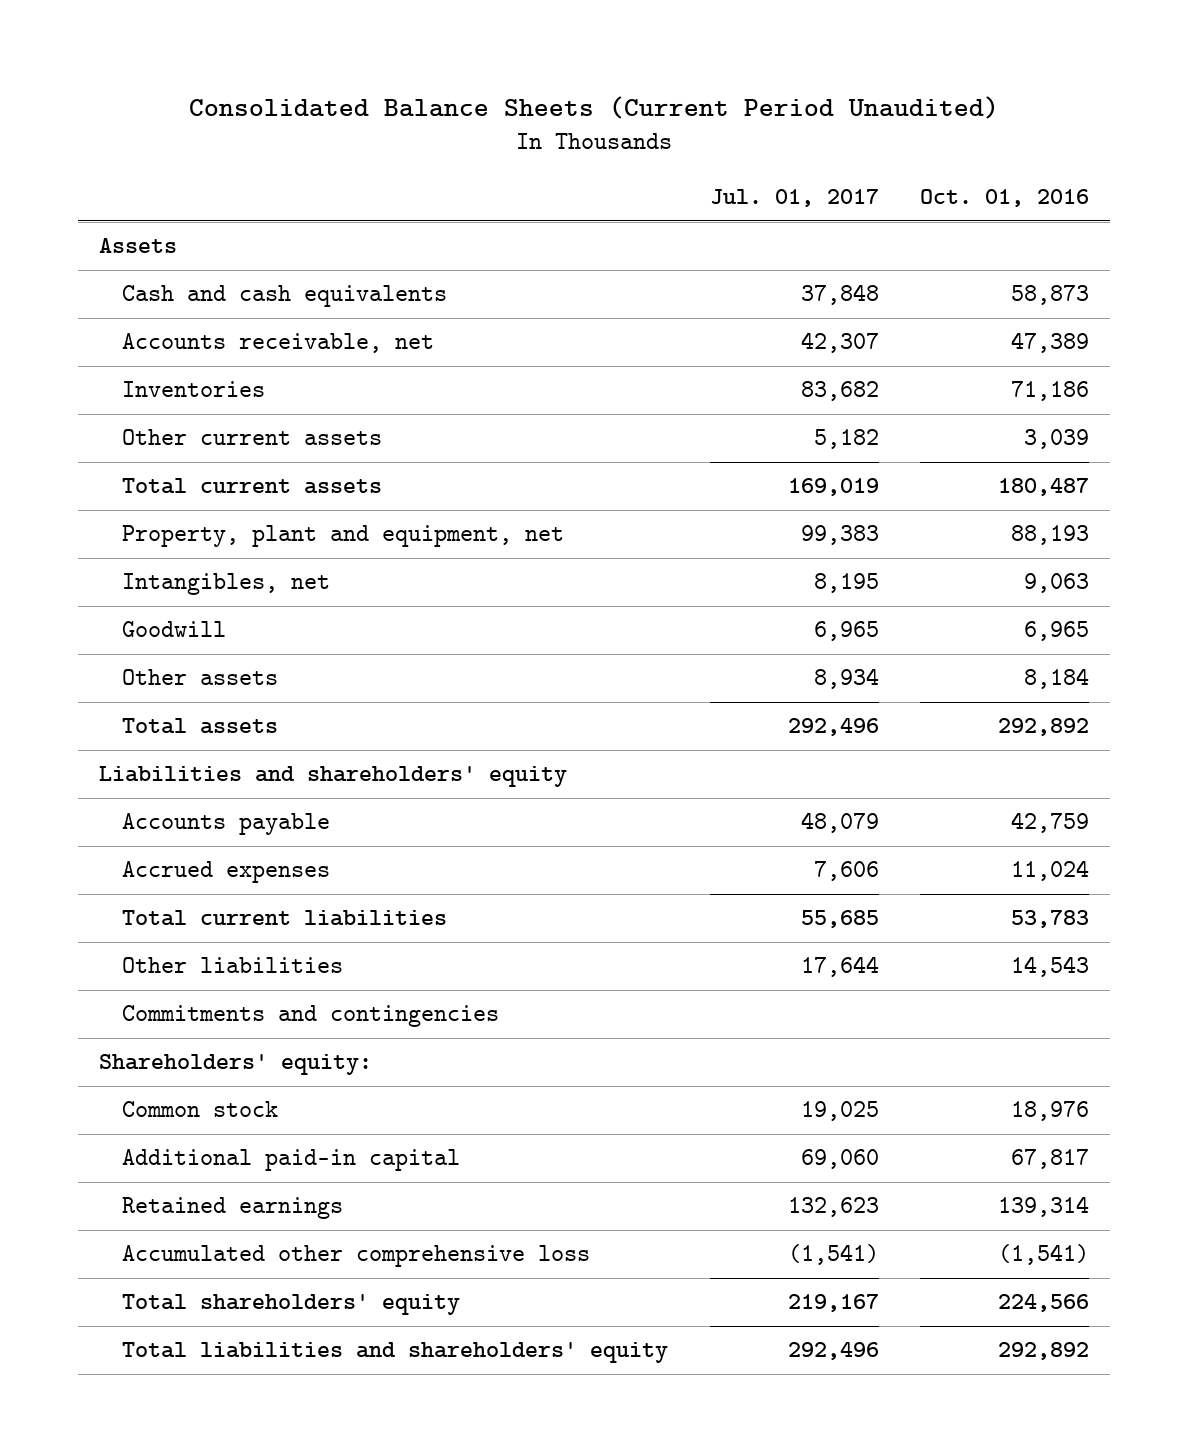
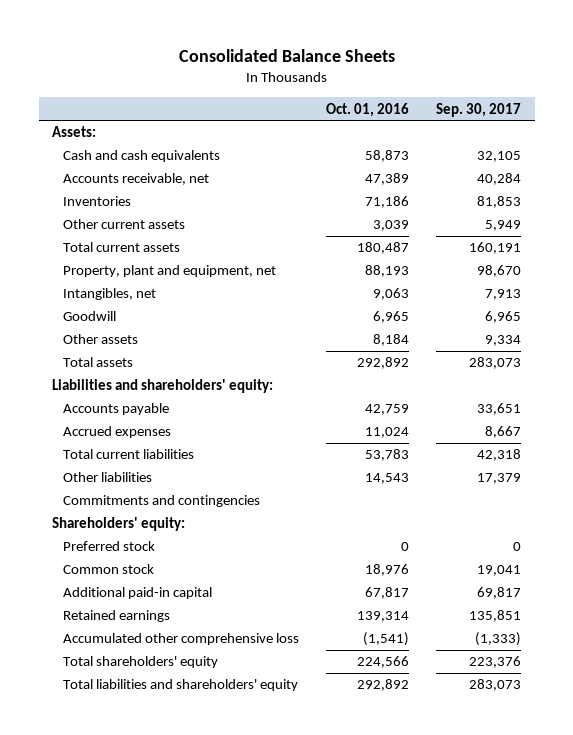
- Consolidated Balance Sheets (Current Period Unaudited)
+ Consolidated Balance Sheets
- | Jul. 01, 2017 | Oct. 01, 2016
+ | Oct. 01, 2016 | Sep. 30, 2017
- Assets
+ Assets:
- Liabilities and shareholders' equity
+ Liabilities and shareholders' equity:
+ Preferred stock | 0 | 0

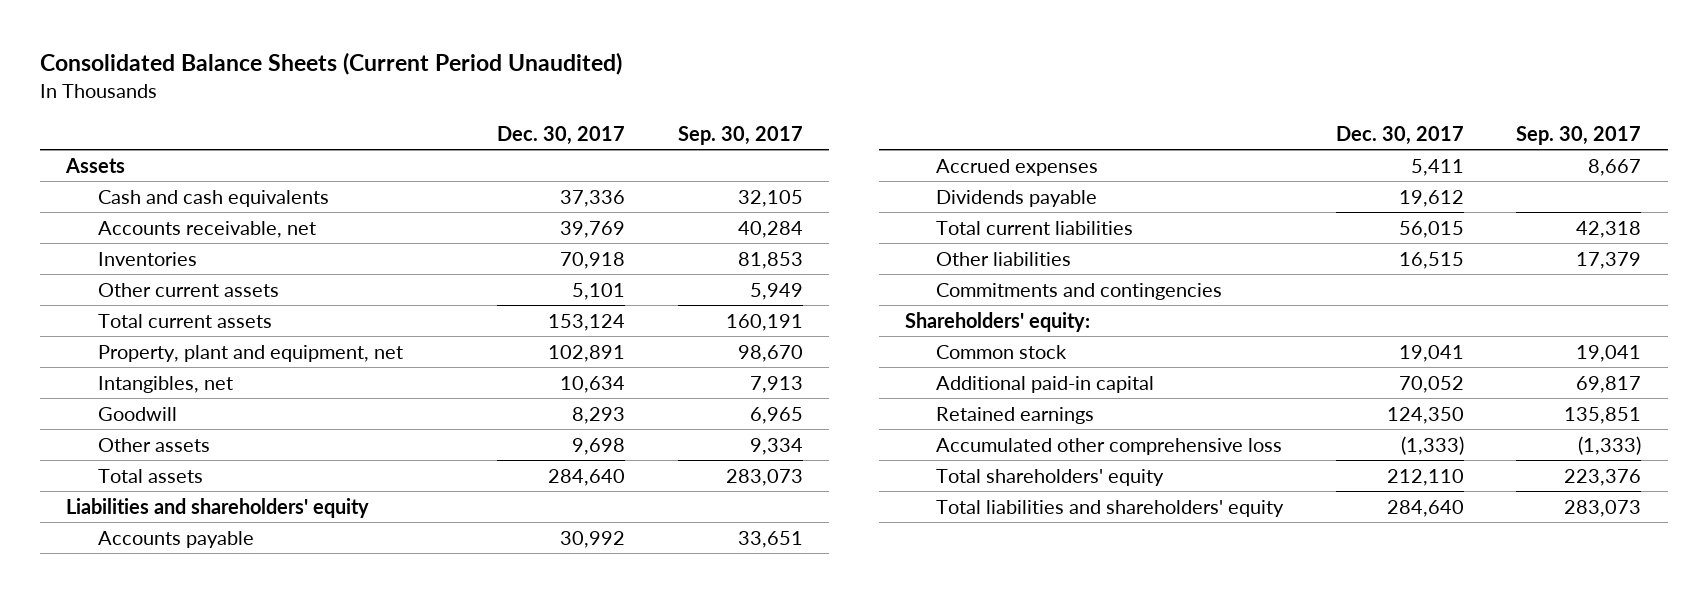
- Consolidated Balance Sheets
+ Consolidated Balance Sheets (Current Period Unaudited)
- | Oct. 01, 2016 | Sep. 30, 2017
+ | Dec. 30, 2017 | Sep. 30, 2017
- Assets:
+ Assets
- Liabilities and shareholders' equity:
+ Liabilities and shareholders' equity
+ Dividends payable | 19,612 |
- Preferred stock | 0 | 0

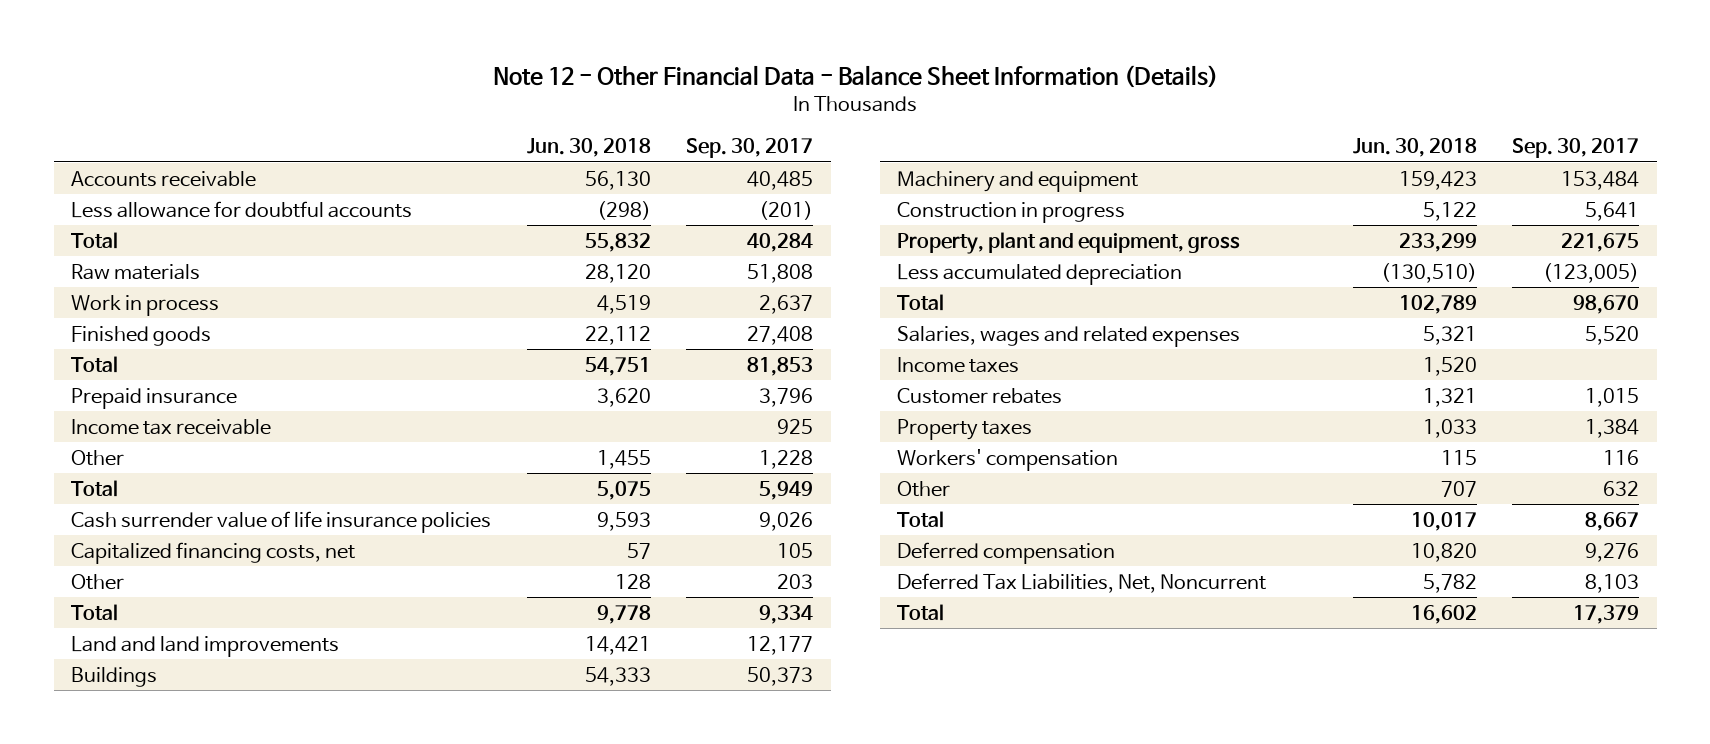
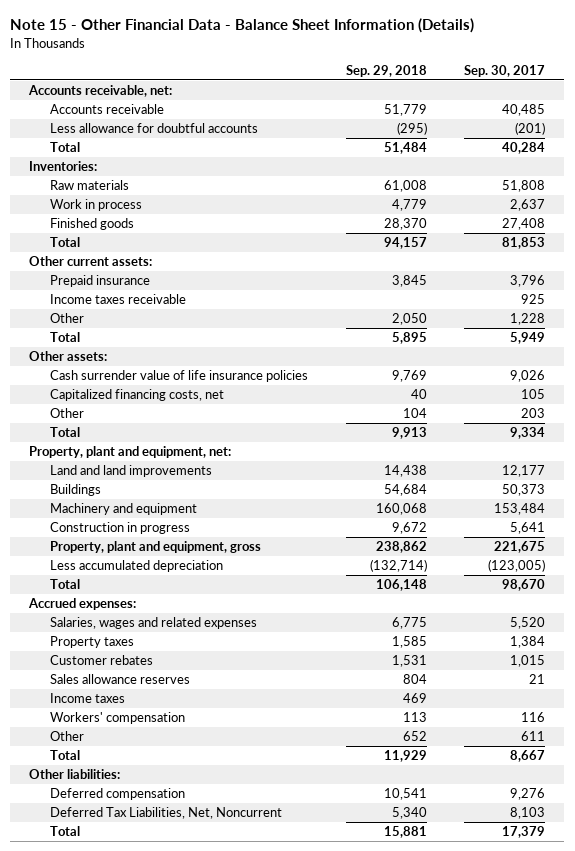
- Note 12 - Other Financial Data - Balance Sheet Information (Details)
+ Note 15 - Other Financial Data - Balance Sheet Information (Details)
- | Jun. 30, 2018 | Sep. 30, 2017
+ | Sep. 29, 2018 | Sep. 30, 2017
+ Accounts receivable, net:
+ Inventories:
+ Other current assets:
- Income tax receivable | | 925
+ Income taxes receivable | | 925
+ Other assets:
+ Property, plant and equipment, net:
+ Accrued expenses:
moved down: Customer rebates | 1,531 | 1,015
+ Sales allowance reserves | 804 | 21
moved down: Income taxes | 469 |
- Other | 707 | 632
+ Other | 652 | 611
+ Other liabilities:

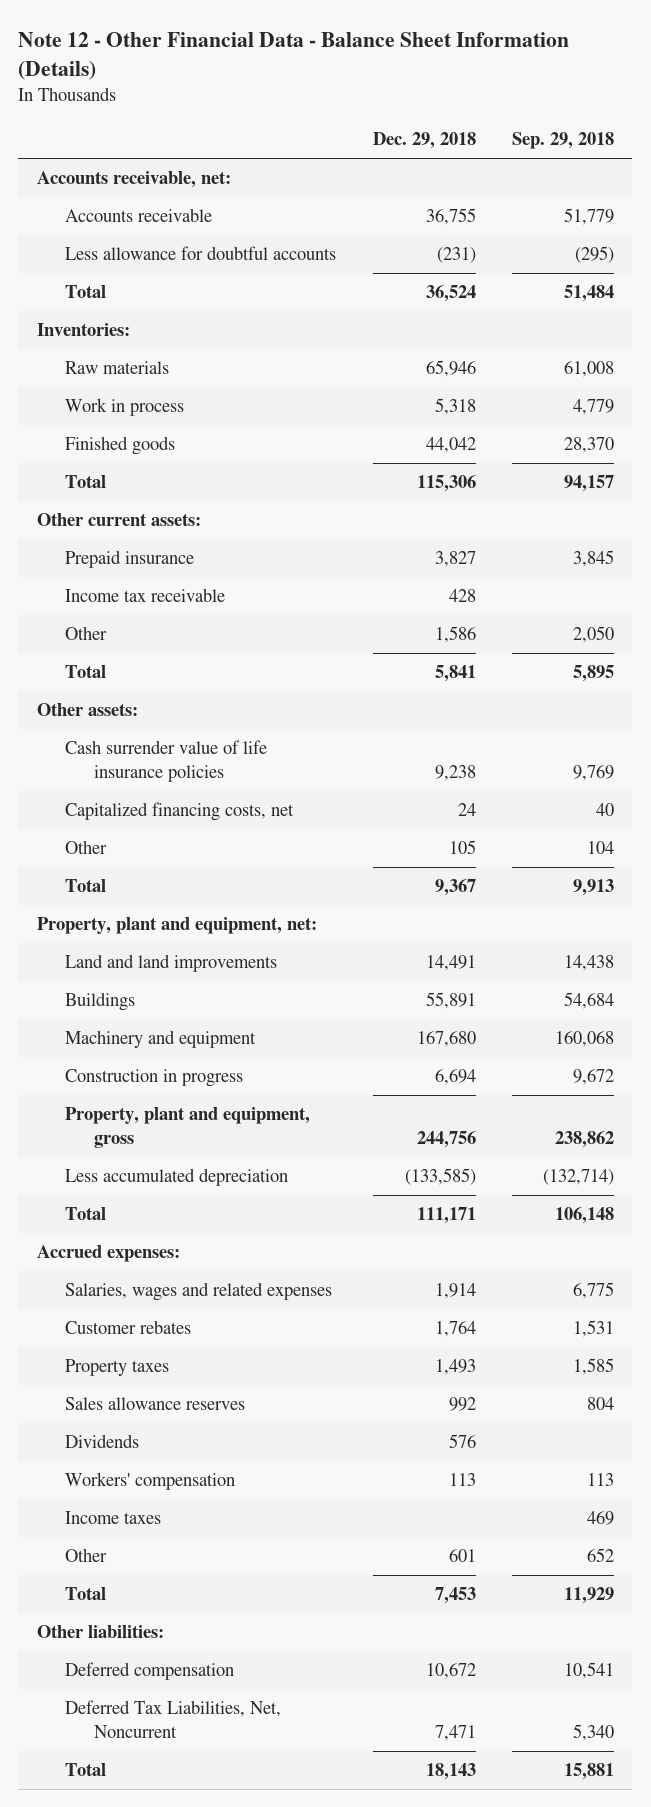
- Note 15 - Other Financial Data - Balance Sheet Information (Details)
+ Note 12 - Other Financial Data - Balance Sheet Information (Details)
- | Sep. 29, 2018 | Sep. 30, 2017
+ | Dec. 29, 2018 | Sep. 29, 2018
- Income taxes receivable | | 925
+ Income tax receivable | 428 |
moved down: Property taxes | 1,493 | 1,585
+ Dividends | 576 |
moved down: Income taxes | | 469

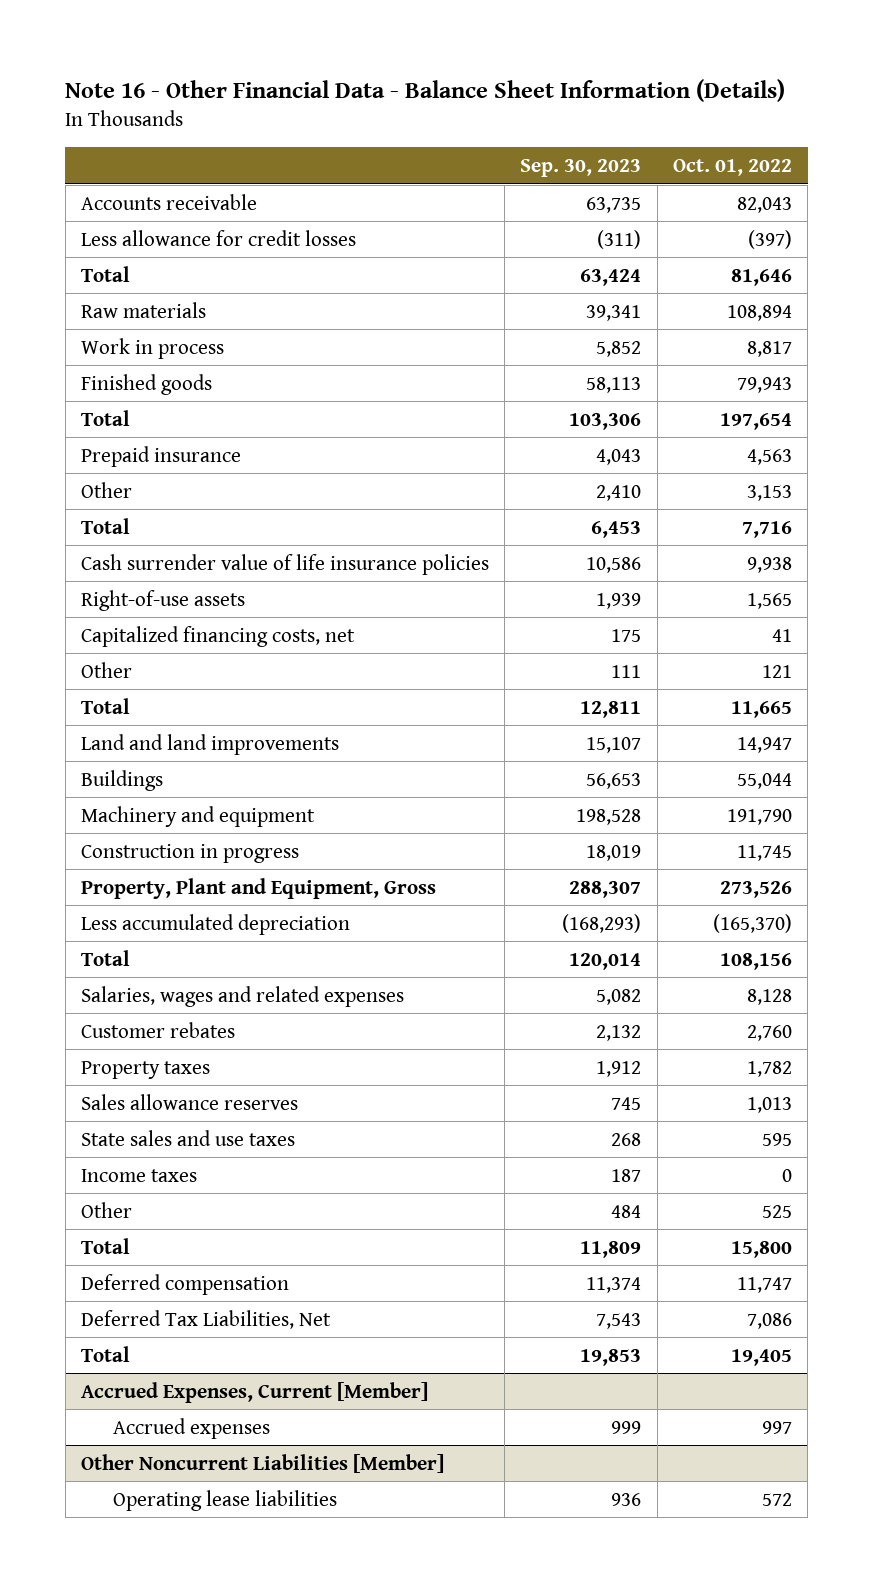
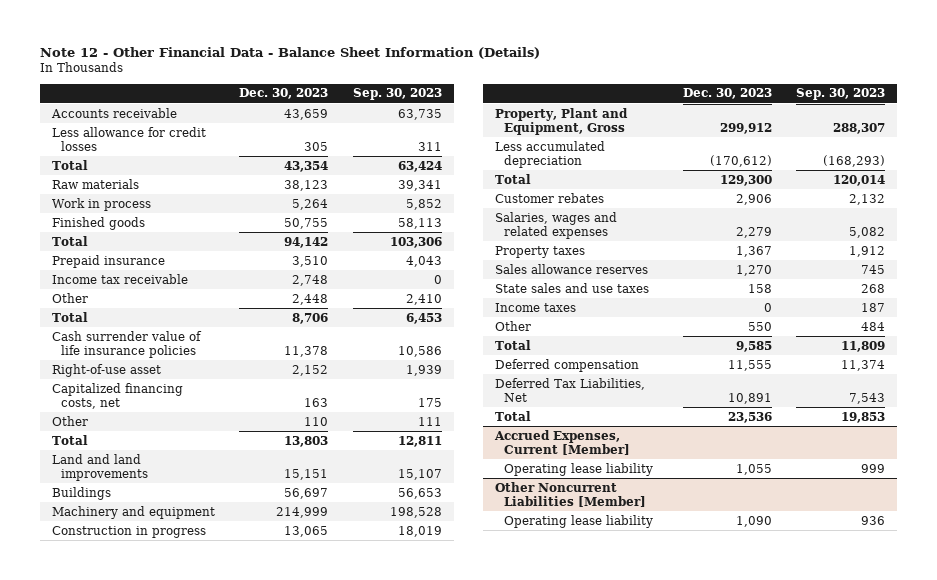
- Note 16 - Other Financial Data - Balance Sheet Information (Details)
+ Note 12 - Other Financial Data - Balance Sheet Information (Details)
- | Sep. 30, 2023 | Oct. 01, 2022
+ | Dec. 30, 2023 | Sep. 30, 2023
- Less allowance for credit losses | (311) | (397)
+ Less allowance for credit losses | 305 | 311
+ Income tax receivable | 2,748 | 0
- Right-of-use assets | 1,939 | 1,565
+ Right-of-use asset | 2,152 | 1,939
moved down: Salaries, wages and related expenses | 2,279 | 5,082
@ Accrued Expenses, Current [Member]
- Accrued expenses | 999 | 997
+ Operating lease liability | 1,055 | 999
@ Other Noncurrent Liabilities [Member]
- Operating lease liabilities | 936 | 572
+ Operating lease liability | 1,090 | 936

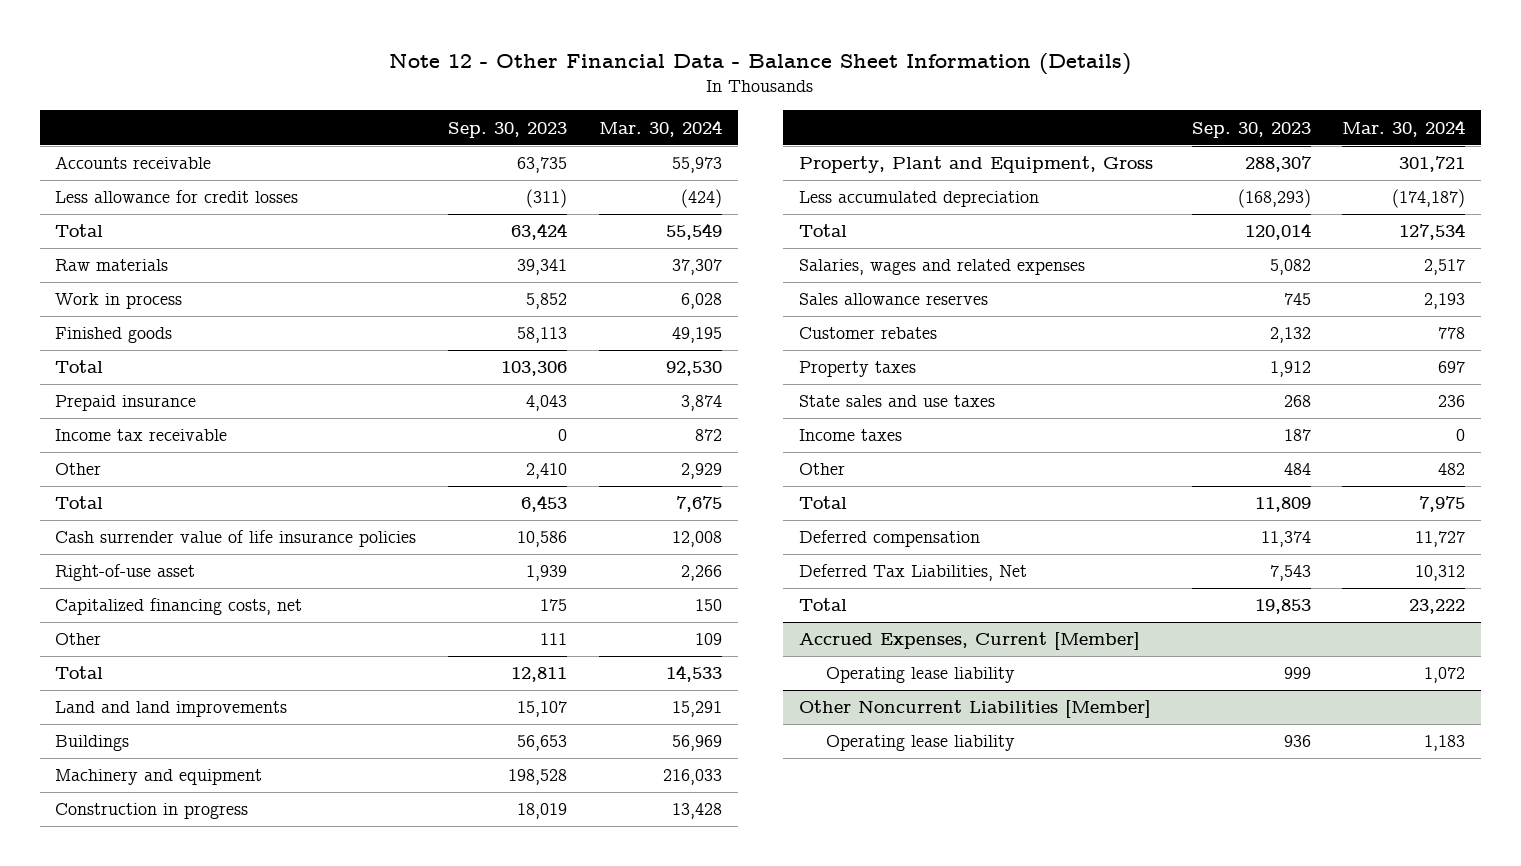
- | Dec. 30, 2023 | Sep. 30, 2023
+ | Sep. 30, 2023 | Mar. 30, 2024
- Less allowance for credit losses | 305 | 311
+ Less allowance for credit losses | (311) | (424)
moved down: Customer rebates | 2,132 | 778
moved down: Property taxes | 1,912 | 697

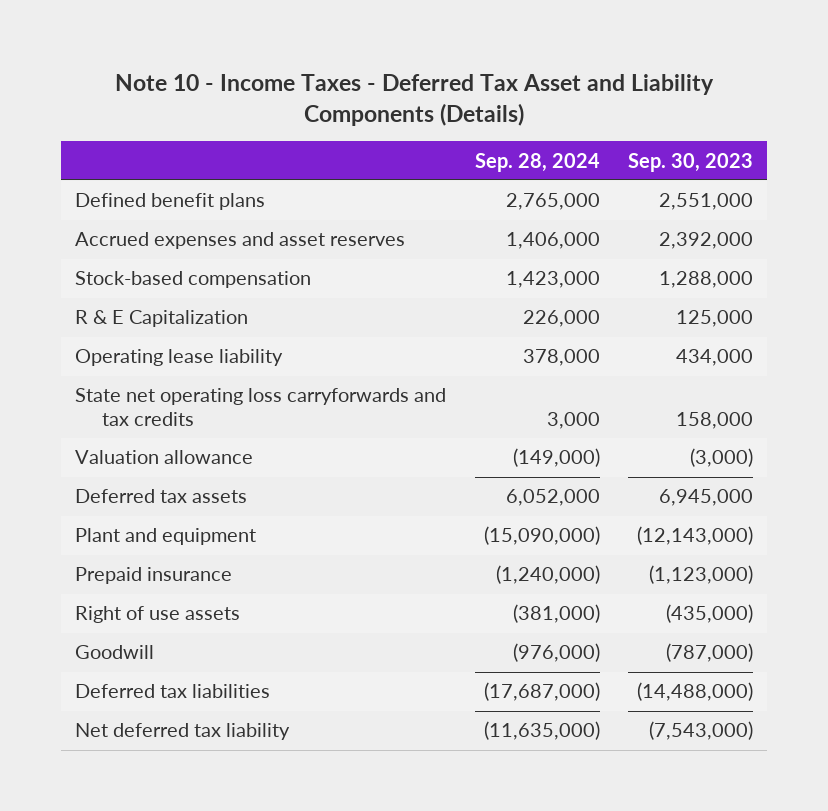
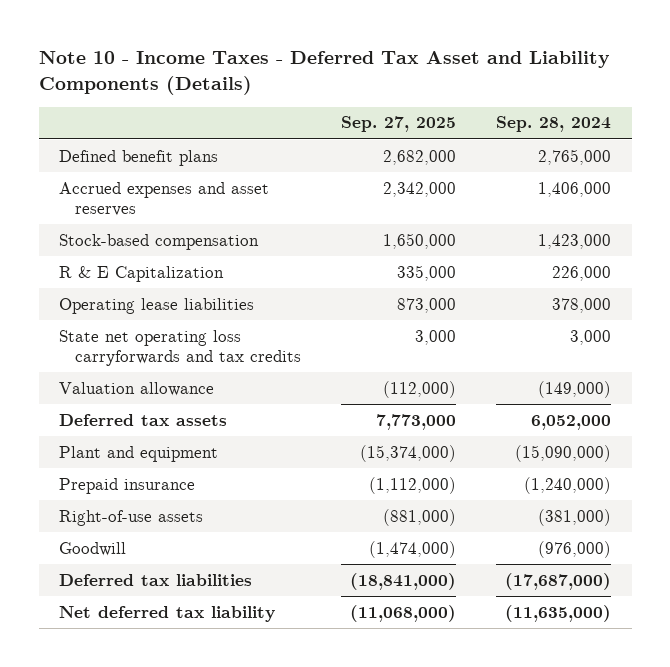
- | Sep. 28, 2024 | Sep. 30, 2023
+ | Sep. 27, 2025 | Sep. 28, 2024
- Operating lease liability | 378,000 | 434,000
+ Operating lease liabilities | 873,000 | 378,000
- Right of use assets | (381,000) | (435,000)
+ Right-of-use assets | (881,000) | (381,000)

